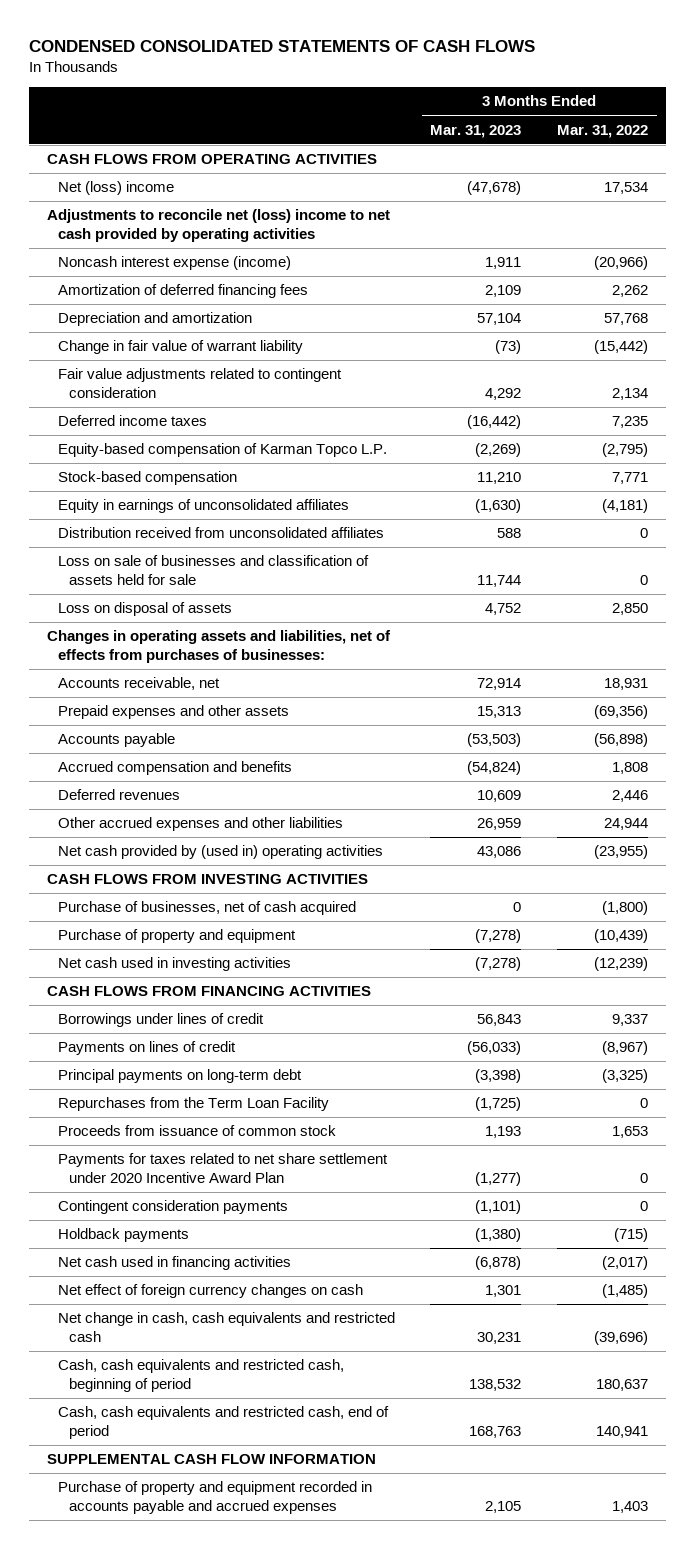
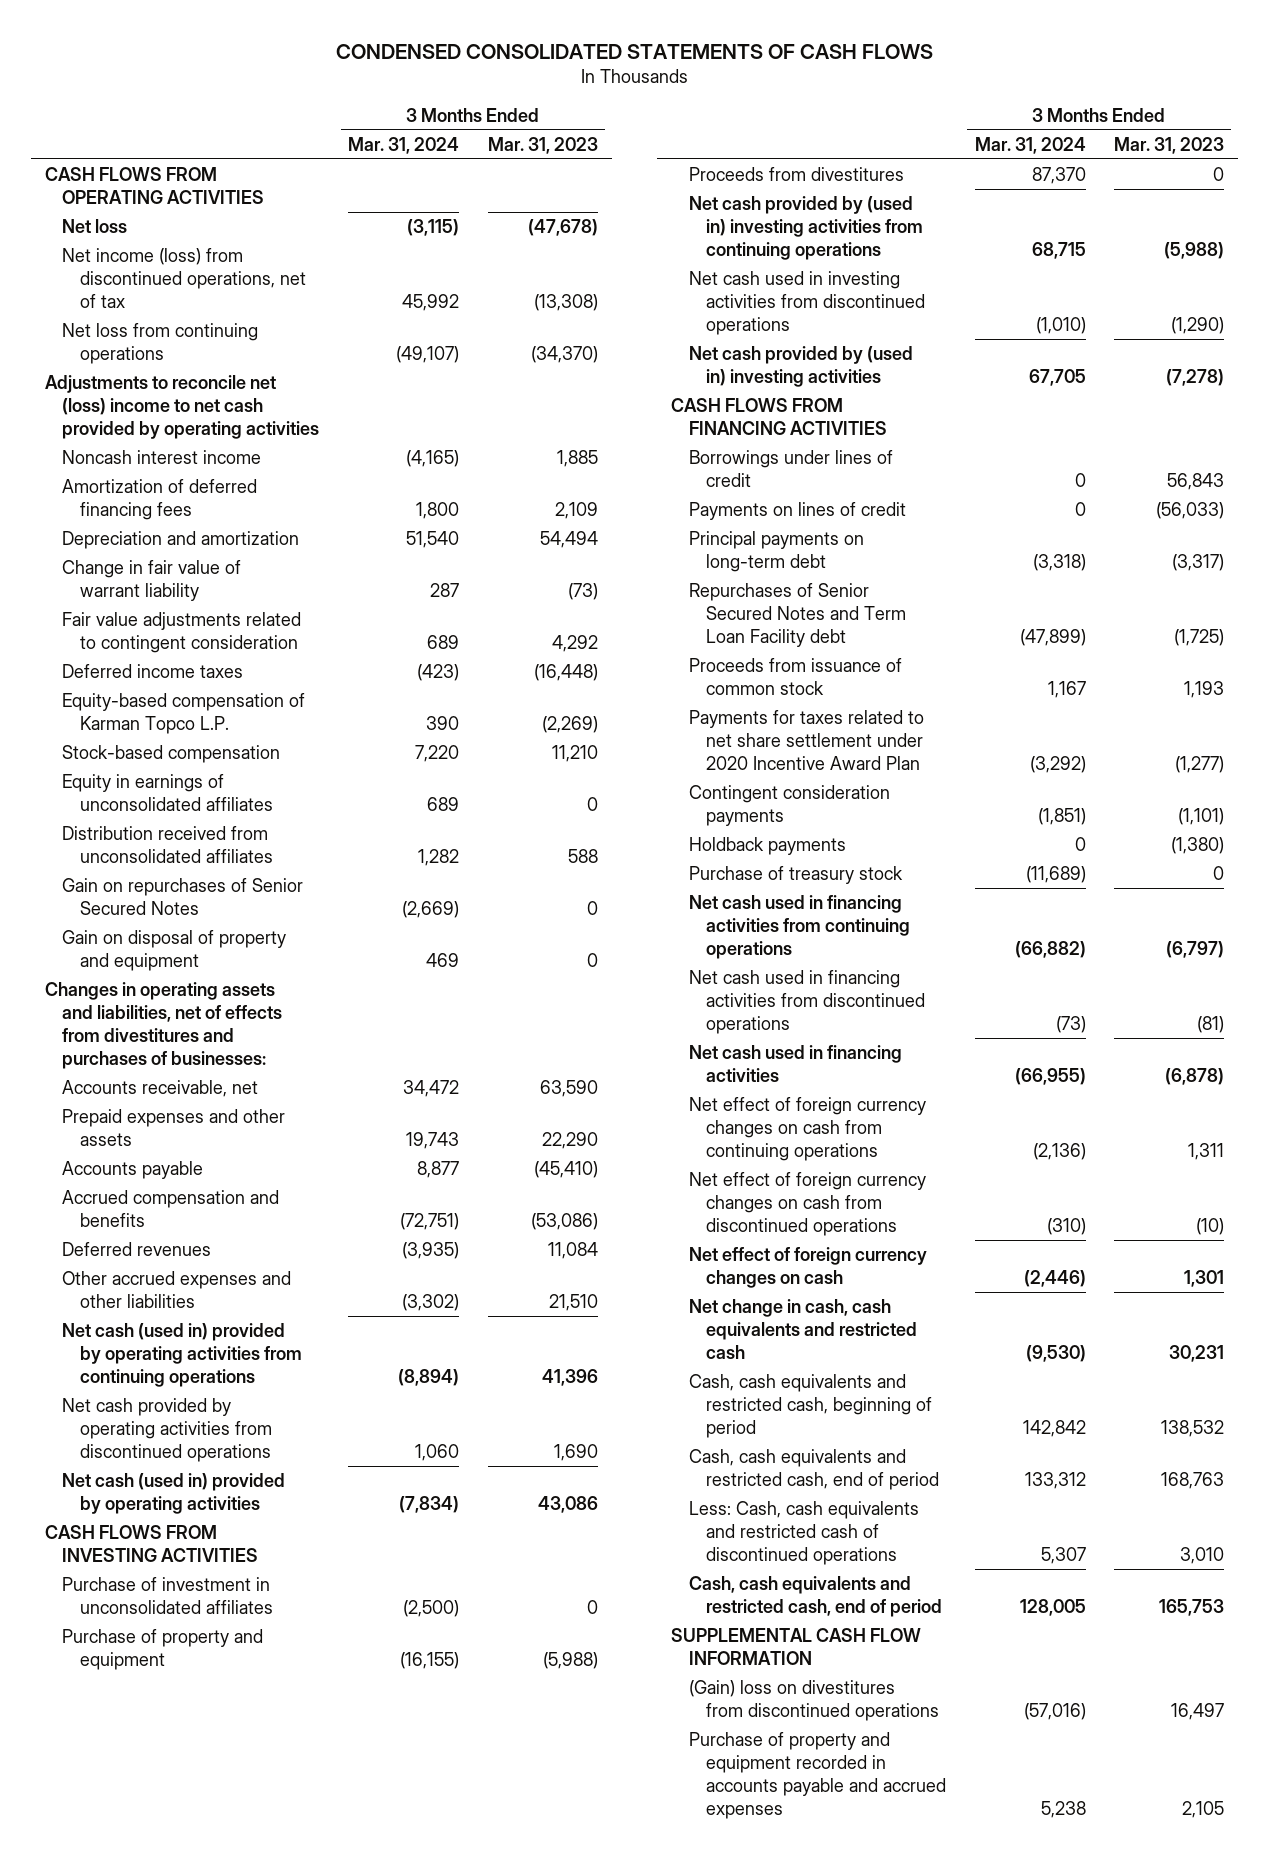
- | 3 Months Ended Mar. 31, 2023 | 3 Months Ended Mar. 31, 2022
+ | 3 Months Ended Mar. 31, 2024 | 3 Months Ended Mar. 31, 2023
- Net (loss) income | (47,678) | 17,534
+ Net loss | (3,115) | (47,678)
+ Net income (loss) from discontinued operations, net of tax | 45,992 | (13,308)
+ Net loss from continuing operations | (49,107) | (34,370)
- Noncash interest expense (income) | 1,911 | (20,966)
+ Noncash interest income | (4,165) | 1,885
- Depreciation and amortization | 57,104 | 57,768
+ Depreciation and amortization | 51,540 | 54,494
- Deferred income taxes | (16,442) | 7,235
+ Deferred income taxes | (423) | (16,448)
- Equity in earnings of unconsolidated affiliates | (1,630) | (4,181)
+ Equity in earnings of unconsolidated affiliates | 689 | 0
- Loss on sale of businesses and classification of assets held for sale | 11,744 | 0
- Loss on disposal of assets | 4,752 | 2,850
- Changes in operating assets and liabilities, net of effects from purchases of businesses:
- Accounts receivable, net | 72,914 | 18,931
- Prepaid expenses and other assets | 15,313 | (69,356)
- Accounts payable | (53,503) | (56,898)
- Accrued compensation and benefits | (54,824) | 1,808
- Deferred revenues | 10,609 | 2,446
- Other accrued expenses and other liabilities | 26,959 | 24,944
- Net cash provided by (used in) operating activities | 43,086 | (23,955)
+ Gain on repurchases of Senior Secured Notes | (2,669) | 0
+ Gain on disposal of property and equipment | 469 | 0
+ Changes in operating assets and liabilities, net of effects from divestitures and purchases of businesses:
+ Accounts receivable, net | 34,472 | 63,590
+ Prepaid expenses and other assets | 19,743 | 22,290
+ Accounts payable | 8,877 | (45,410)
+ Accrued compensation and benefits | (72,751) | (53,086)
+ Deferred revenues | (3,935) | 11,084
+ Other accrued expenses and other liabilities | (3,302) | 21,510
+ Net cash (used in) provided by operating activities from continuing operations | (8,894) | 41,396
+ Net cash provided by operating activities from discontinued operations | 1,060 | 1,690
+ Net cash (used in) provided by operating activities | (7,834) | 43,086
- Purchase of businesses, net of cash acquired | 0 | (1,800)
- Purchase of property and equipment | (7,278) | (10,439)
- Net cash used in investing activities | (7,278) | (12,239)
+ Purchase of investment in unconsolidated affiliates | (2,500) | 0
+ Purchase of property and equipment | (16,155) | (5,988)
+ Proceeds from divestitures | 87,370 | 0
+ Net cash provided by (used in) investing activities from continuing operations | 68,715 | (5,988)
+ Net cash used in investing activities from discontinued operations | (1,010) | (1,290)
+ Net cash provided by (used in) investing activities | 67,705 | (7,278)
- Principal payments on long-term debt | (3,398) | (3,325)
- Repurchases from the Term Loan Facility | (1,725) | 0
+ Principal payments on long-term debt | (3,318) | (3,317)
+ Repurchases of Senior Secured Notes and Term Loan Facility debt | (47,899) | (1,725)
+ Purchase of treasury stock | (11,689) | 0
+ Net cash used in financing activities from continuing operations | (66,882) | (6,797)
+ Net cash used in financing activities from discontinued operations | (73) | (81)
+ Net effect of foreign currency changes on cash from continuing operations | (2,136) | 1,311
+ Net effect of foreign currency changes on cash from discontinued operations | (310) | (10)
+ Less: Cash, cash equivalents and restricted cash of discontinued operations | 5,307 | 3,010
+ Cash, cash equivalents and restricted cash, end of period | 128,005 | 165,753
+ (Gain) loss on divestitures from discontinued operations | (57,016) | 16,497

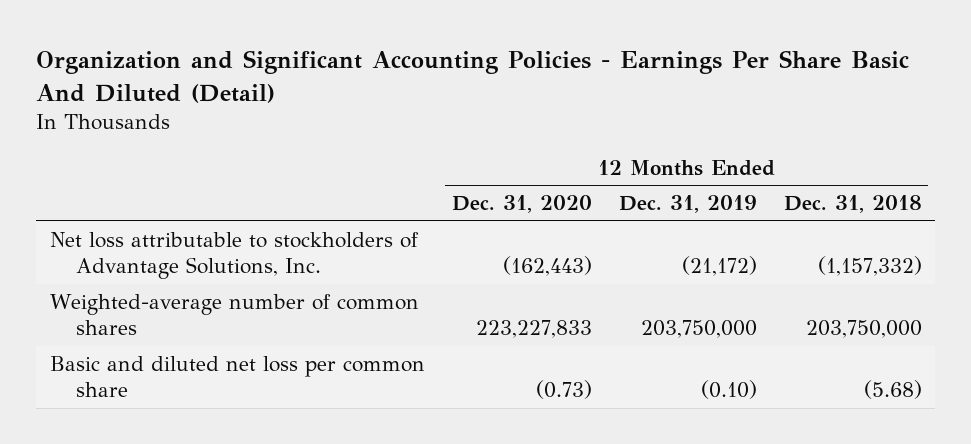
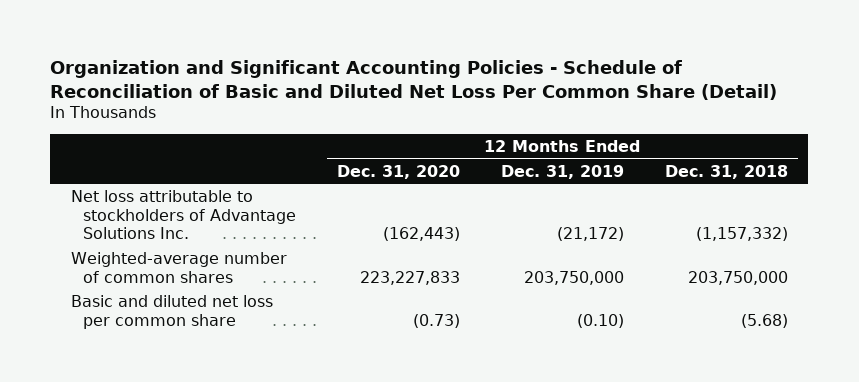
- Organization and Significant Accounting Policies - Earnings Per Share Basic And Diluted (Detail)
+ Organization and Significant Accounting Policies - Schedule of Reconciliation of Basic and Diluted Net Loss Per Common Share (Detail)
- Net loss attributable to stockholders of Advantage Solutions, Inc. | (162,443) | (21,172) | (1,157,332)
+ Net loss attributable to stockholders of Advantage Solutions Inc. | (162,443) | (21,172) | (1,157,332)

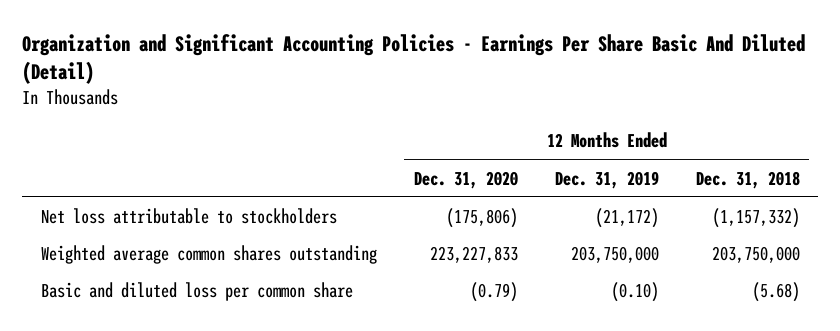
- Organization and Significant Accounting Policies - Schedule of Reconciliation of Basic and Diluted Net Loss Per Common Share (Detail)
+ Organization and Significant Accounting Policies - Earnings Per Share Basic And Diluted (Detail)
- Net loss attributable to stockholders of Advantage Solutions Inc. | (162,443) | (21,172) | (1,157,332)
- Weighted-average number of common shares | 223,227,833 | 203,750,000 | 203,750,000
- Basic and diluted net loss per common share | (0.73) | (0.10) | (5.68)
+ Net loss attributable to stockholders | (175,806) | (21,172) | (1,157,332)
+ Weighted average common shares outstanding | 223,227,833 | 203,750,000 | 203,750,000
+ Basic and diluted loss per common share | (0.79) | (0.10) | (5.68)

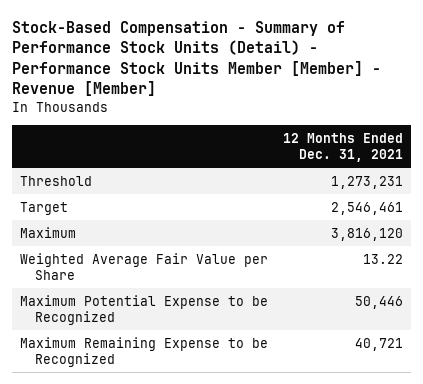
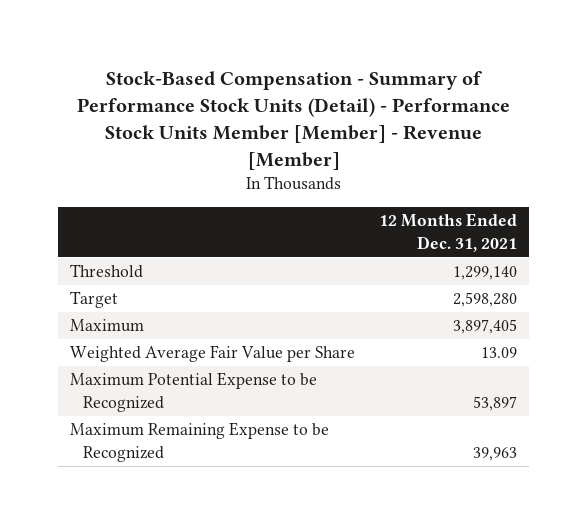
- Threshold | 1,273,231
- Target | 2,546,461
- Maximum | 3,816,120
- Weighted Average Fair Value per Share | 13.22
- Maximum Potential Expense to be Recognized | 50,446
- Maximum Remaining Expense to be Recognized | 40,721
+ Threshold | 1,299,140
+ Target | 2,598,280
+ Maximum | 3,897,405
+ Weighted Average Fair Value per Share | 13.09
+ Maximum Potential Expense to be Recognized | 53,897
+ Maximum Remaining Expense to be Recognized | 39,963

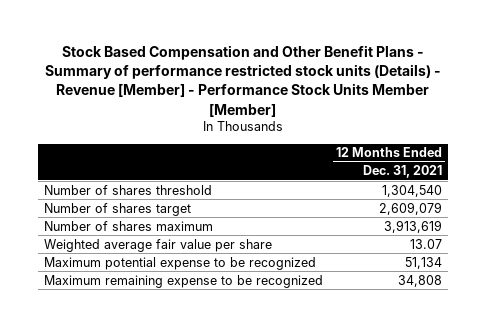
- Stock-Based Compensation - Summary of Performance Stock Units (Detail) - Performance Stock Units Member [Member] - Revenue [Member]
+ Stock Based Compensation and Other Benefit Plans - Summary of performance restricted stock units (Details) - Revenue [Member] - Performance Stock Units Member [Member]
- Threshold | 1,299,140
- Target | 2,598,280
- Maximum | 3,897,405
- Weighted Average Fair Value per Share | 13.09
- Maximum Potential Expense to be Recognized | 53,897
- Maximum Remaining Expense to be Recognized | 39,963
+ Number of shares threshold | 1,304,540
+ Number of shares target | 2,609,079
+ Number of shares maximum | 3,913,619
+ Weighted average fair value per share | 13.07
+ Maximum potential expense to be recognized | 51,134
+ Maximum remaining expense to be recognized | 34,808

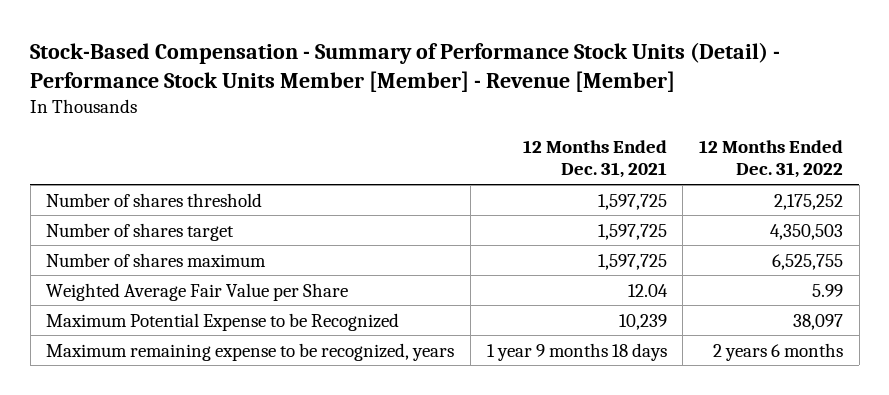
- Stock Based Compensation and Other Benefit Plans - Summary of performance restricted stock units (Details) - Revenue [Member] - Performance Stock Units Member [Member]
+ Stock-Based Compensation - Summary of Performance Stock Units (Detail) - Performance Stock Units Member [Member] - Revenue [Member]
- | 12 Months Ended Dec. 31, 2021
+ | 12 Months Ended Dec. 31, 2021 | 12 Months Ended Dec. 31, 2022
- Number of shares threshold | 1,304,540
- Number of shares target | 2,609,079
- Number of shares maximum | 3,913,619
- Weighted average fair value per share | 13.07
- Maximum potential expense to be recognized | 51,134
- Maximum remaining expense to be recognized | 34,808
+ Number of shares threshold | 1,597,725 | 2,175,252
+ Number of shares target | 1,597,725 | 4,350,503
+ Number of shares maximum | 1,597,725 | 6,525,755
+ Weighted Average Fair Value per Share | 12.04 | 5.99
+ Maximum Potential Expense to be Recognized | 10,239 | 38,097
+ Maximum remaining expense to be recognized, years | 1 year 9 months 18 days | 2 years 6 months

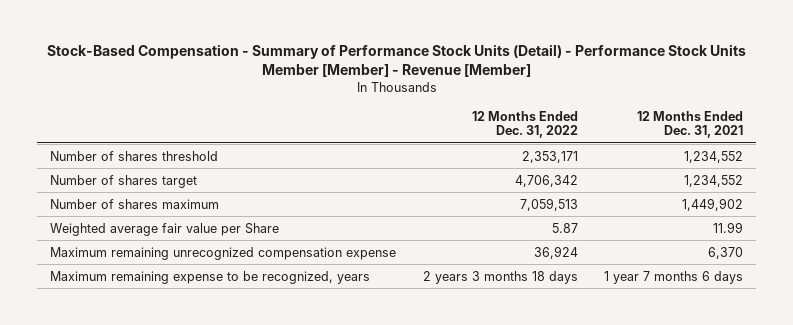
- | 12 Months Ended Dec. 31, 2021 | 12 Months Ended Dec. 31, 2022
+ | 12 Months Ended Dec. 31, 2022 | 12 Months Ended Dec. 31, 2021
- Number of shares threshold | 1,597,725 | 2,175,252
- Number of shares target | 1,597,725 | 4,350,503
- Number of shares maximum | 1,597,725 | 6,525,755
- Weighted Average Fair Value per Share | 12.04 | 5.99
- Maximum Potential Expense to be Recognized | 10,239 | 38,097
- Maximum remaining expense to be recognized, years | 1 year 9 months 18 days | 2 years 6 months
+ Number of shares threshold | 2,353,171 | 1,234,552
+ Number of shares target | 4,706,342 | 1,234,552
+ Number of shares maximum | 7,059,513 | 1,449,902
+ Weighted average fair value per Share | 5.87 | 11.99
+ Maximum remaining unrecognized compensation expense | 36,924 | 6,370
+ Maximum remaining expense to be recognized, years | 2 years 3 months 18 days | 1 year 7 months 6 days

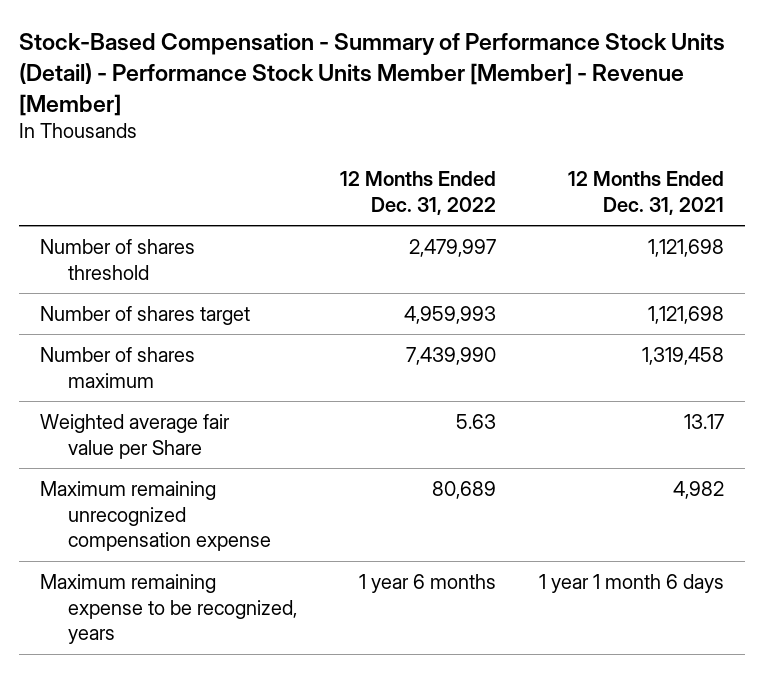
- Number of shares threshold | 2,353,171 | 1,234,552
- Number of shares target | 4,706,342 | 1,234,552
- Number of shares maximum | 7,059,513 | 1,449,902
- Weighted average fair value per Share | 5.87 | 11.99
- Maximum remaining unrecognized compensation expense | 36,924 | 6,370
- Maximum remaining expense to be recognized, years | 2 years 3 months 18 days | 1 year 7 months 6 days
+ Number of shares threshold | 2,479,997 | 1,121,698
+ Number of shares target | 4,959,993 | 1,121,698
+ Number of shares maximum | 7,439,990 | 1,319,458
+ Weighted average fair value per Share | 5.63 | 13.17
+ Maximum remaining unrecognized compensation expense | 80,689 | 4,982
+ Maximum remaining expense to be recognized, years | 1 year 6 months | 1 year 1 month 6 days

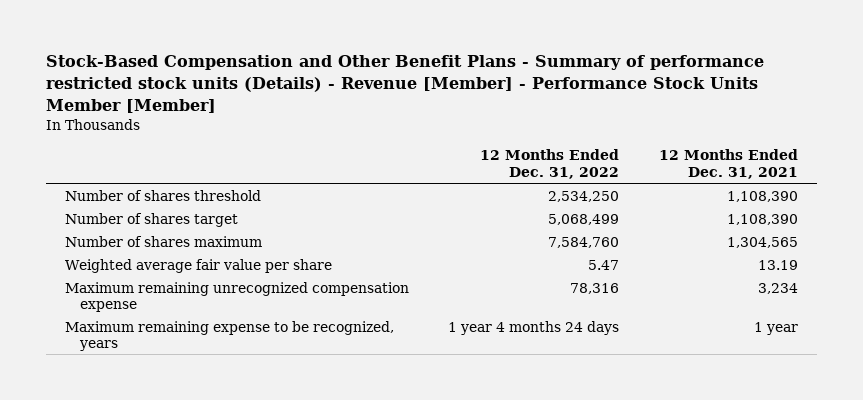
- Stock-Based Compensation - Summary of Performance Stock Units (Detail) - Performance Stock Units Member [Member] - Revenue [Member]
+ Stock-Based Compensation and Other Benefit Plans - Summary of performance restricted stock units (Details) - Revenue [Member] - Performance Stock Units Member [Member]
- Number of shares threshold | 2,479,997 | 1,121,698
- Number of shares target | 4,959,993 | 1,121,698
- Number of shares maximum | 7,439,990 | 1,319,458
- Weighted average fair value per Share | 5.63 | 13.17
- Maximum remaining unrecognized compensation expense | 80,689 | 4,982
- Maximum remaining expense to be recognized, years | 1 year 6 months | 1 year 1 month 6 days
+ Number of shares threshold | 2,534,250 | 1,108,390
+ Number of shares target | 5,068,499 | 1,108,390
+ Number of shares maximum | 7,584,760 | 1,304,565
+ Weighted average fair value per share | 5.47 | 13.19
+ Maximum remaining unrecognized compensation expense | 78,316 | 3,234
+ Maximum remaining expense to be recognized, years | 1 year 4 months 24 days | 1 year

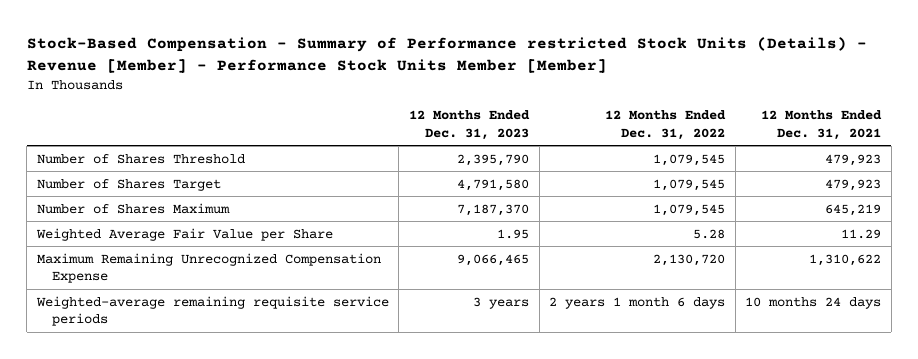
- Stock-Based Compensation and Other Benefit Plans - Summary of performance restricted stock units (Details) - Revenue [Member] - Performance Stock Units Member [Member]
+ Stock-Based Compensation - Summary of Performance restricted Stock Units (Details) - Revenue [Member] - Performance Stock Units Member [Member]
- | 12 Months Ended Dec. 31, 2022 | 12 Months Ended Dec. 31, 2021
+ | 12 Months Ended Dec. 31, 2023 | 12 Months Ended Dec. 31, 2022 | 12 Months Ended Dec. 31, 2021
- Number of shares threshold | 2,534,250 | 1,108,390
- Number of shares target | 5,068,499 | 1,108,390
- Number of shares maximum | 7,584,760 | 1,304,565
- Weighted average fair value per share | 5.47 | 13.19
- Maximum remaining unrecognized compensation expense | 78,316 | 3,234
- Maximum remaining expense to be recognized, years | 1 year 4 months 24 days | 1 year
+ Number of Shares Threshold | 2,395,790 | 1,079,545 | 479,923
+ Number of Shares Target | 4,791,580 | 1,079,545 | 479,923
+ Number of Shares Maximum | 7,187,370 | 1,079,545 | 645,219
+ Weighted Average Fair Value per Share | 1.95 | 5.28 | 11.29
+ Maximum Remaining Unrecognized Compensation Expense | 9,066,465 | 2,130,720 | 1,310,622
+ Weighted-average remaining requisite service periods | 3 years | 2 years 1 month 6 days | 10 months 24 days

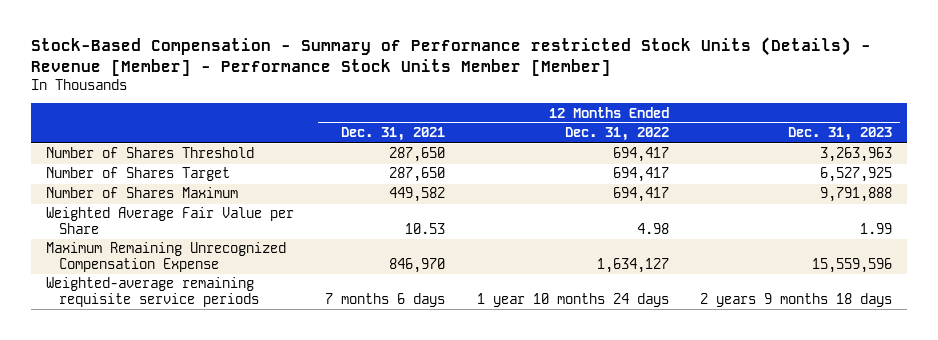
- | 12 Months Ended Dec. 31, 2023 | 12 Months Ended Dec. 31, 2022 | 12 Months Ended Dec. 31, 2021
+ | 12 Months Ended Dec. 31, 2021 | 12 Months Ended Dec. 31, 2022 | 12 Months Ended Dec. 31, 2023
- Number of Shares Threshold | 2,395,790 | 1,079,545 | 479,923
- Number of Shares Target | 4,791,580 | 1,079,545 | 479,923
- Number of Shares Maximum | 7,187,370 | 1,079,545 | 645,219
- Weighted Average Fair Value per Share | 1.95 | 5.28 | 11.29
- Maximum Remaining Unrecognized Compensation Expense | 9,066,465 | 2,130,720 | 1,310,622
- Weighted-average remaining requisite service periods | 3 years | 2 years 1 month 6 days | 10 months 24 days
+ Number of Shares Threshold | 287,650 | 694,417 | 3,263,963
+ Number of Shares Target | 287,650 | 694,417 | 6,527,925
+ Number of Shares Maximum | 449,582 | 694,417 | 9,791,888
+ Weighted Average Fair Value per Share | 10.53 | 4.98 | 1.99
+ Maximum Remaining Unrecognized Compensation Expense | 846,970 | 1,634,127 | 15,559,596
+ Weighted-average remaining requisite service periods | 7 months 6 days | 1 year 10 months 24 days | 2 years 9 months 18 days

